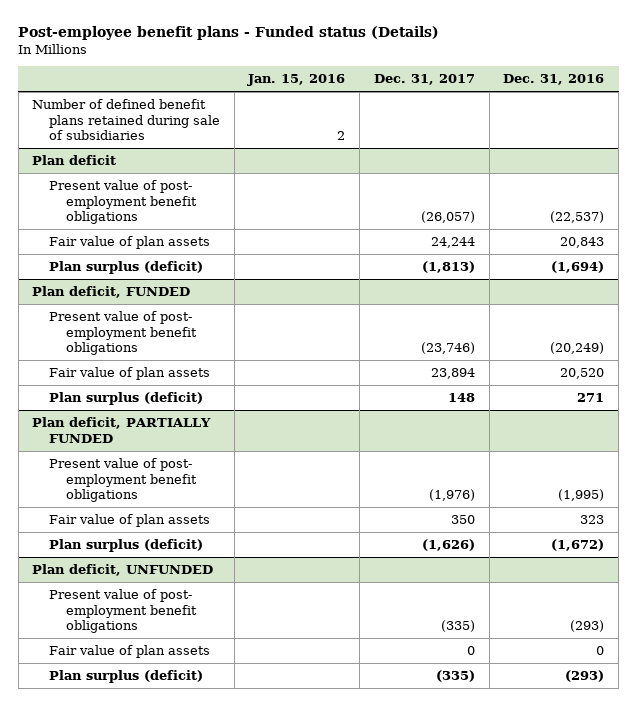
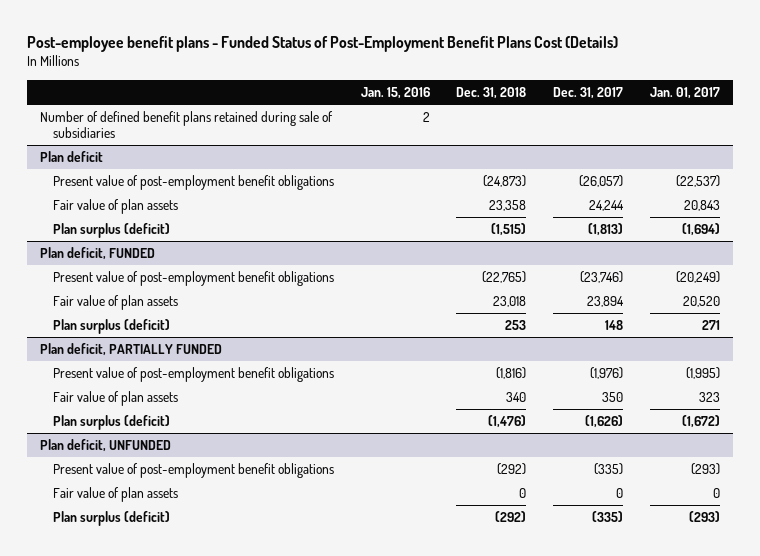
- Post-employee benefit plans - Funded status (Details)
+ Post-employee benefit plans - Funded Status of Post-Employment Benefit Plans Cost (Details)
- | Jan. 15, 2016 | Dec. 31, 2017 | Dec. 31, 2016
+ | Jan. 15, 2016 | Dec. 31, 2018 | Dec. 31, 2017 | Jan. 01, 2017
@ Plan deficit
- Present value of post- employment benefit obligations | | (26,057) | (22,537)
+ Present value of post-employment benefit obligations | | (24,873) | (26,057) | (22,537)
@ Plan deficit, FUNDED
- Present value of post- employment benefit obligations | | (23,746) | (20,249)
+ Present value of post-employment benefit obligations | | (22,765) | (23,746) | (20,249)
@ Plan deficit, PARTIALLY FUNDED
- Present value of post- employment benefit obligations | | (1,976) | (1,995)
+ Present value of post-employment benefit obligations | | (1,816) | (1,976) | (1,995)
@ Plan deficit, UNFUNDED
- Present value of post- employment benefit obligations | | (335) | (293)
+ Present value of post-employment benefit obligations | | (292) | (335) | (293)

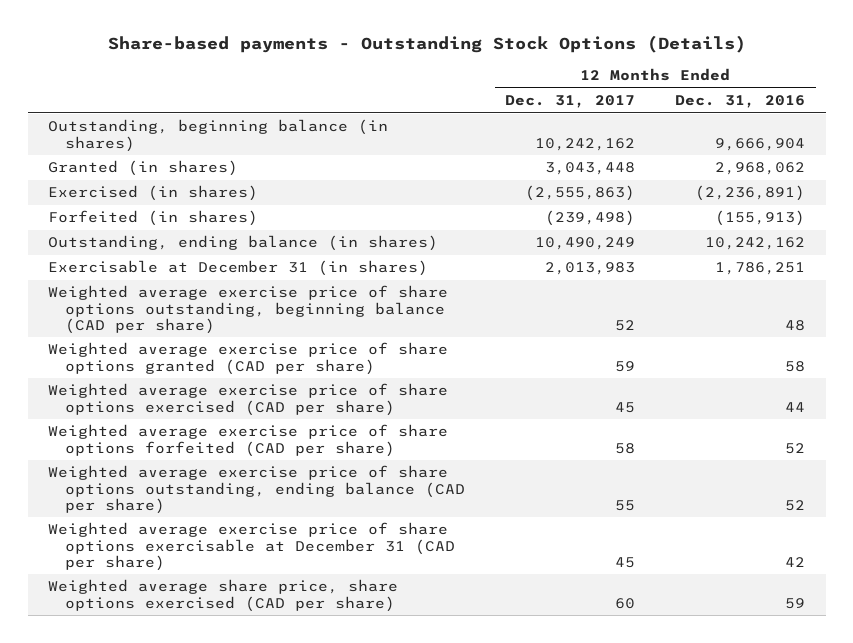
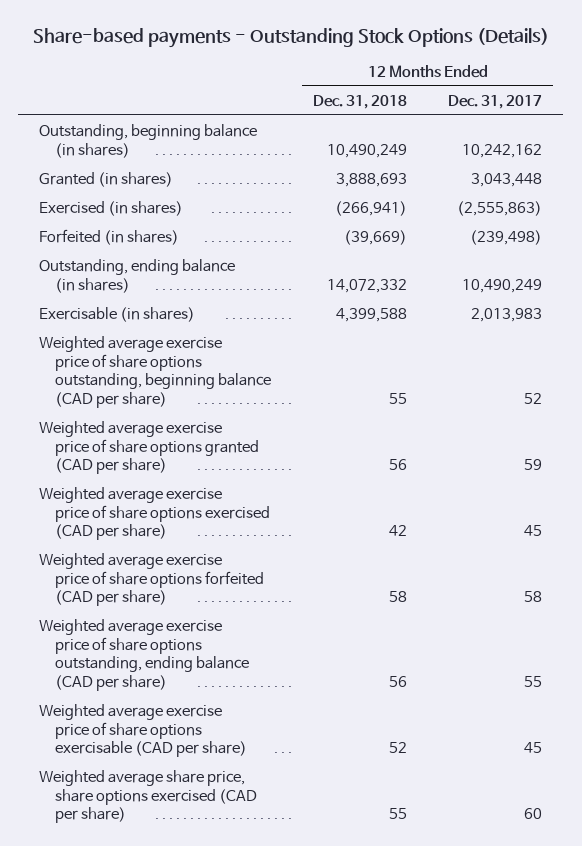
- | 12 Months Ended Dec. 31, 2017 | 12 Months Ended Dec. 31, 2016
+ | 12 Months Ended Dec. 31, 2018 | 12 Months Ended Dec. 31, 2017
- Exercisable at December 31 (in shares) | 2,013,983 | 1,786,251
+ Exercisable (in shares) | 4,399,588 | 2,013,983
- Weighted average exercise price of share options exercisable at December 31 (CAD per share) | 45 | 42
+ Weighted average exercise price of share options exercisable (CAD per share) | 52 | 45

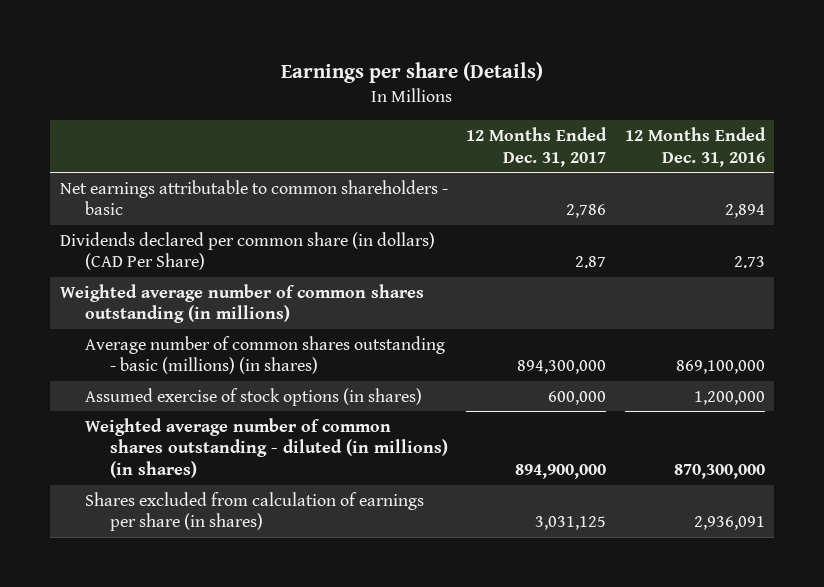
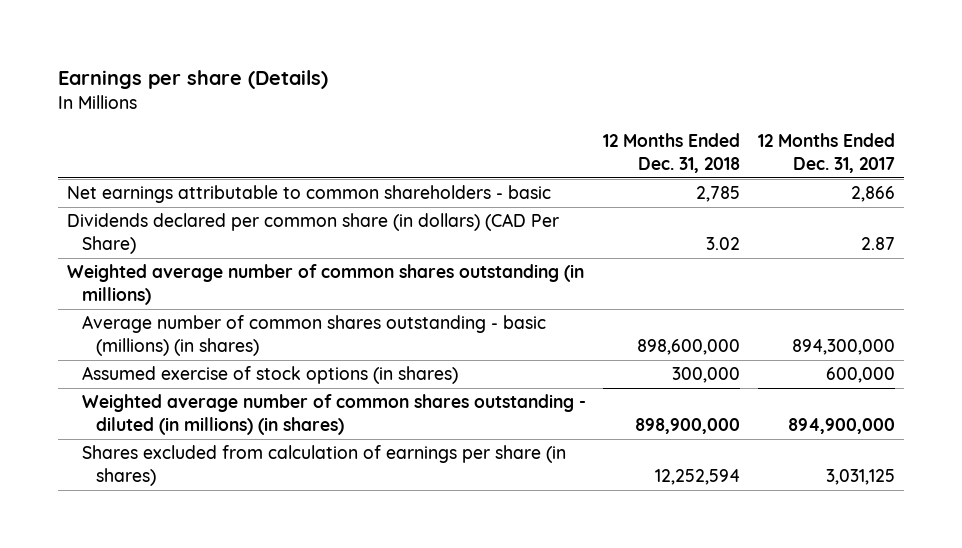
- | 12 Months Ended Dec. 31, 2017 | 12 Months Ended Dec. 31, 2016
+ | 12 Months Ended Dec. 31, 2018 | 12 Months Ended Dec. 31, 2017
- Net earnings attributable to common shareholders - basic | 2,786 | 2,894
+ Net earnings attributable to common shareholders - basic | 2,785 | 2,866

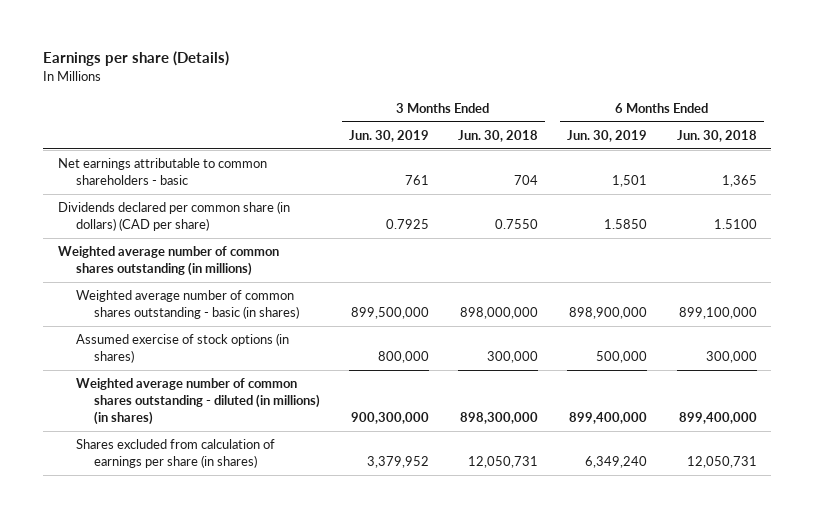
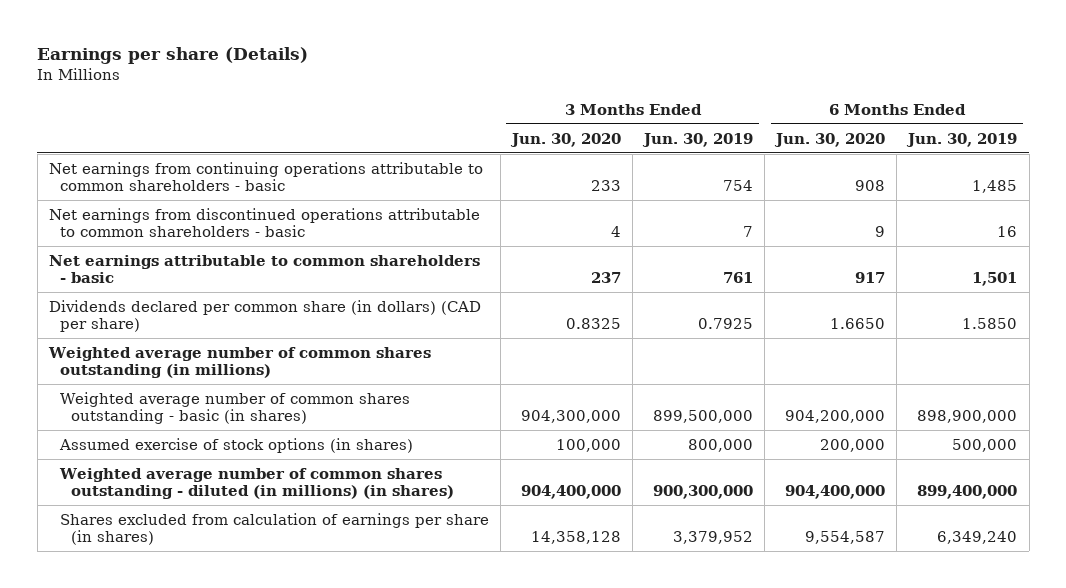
- | 3 Months Ended Jun. 30, 2019 | 3 Months Ended Jun. 30, 2018 | 6 Months Ended Jun. 30, 2019 | 6 Months Ended Jun. 30, 2018
+ | 3 Months Ended Jun. 30, 2020 | 3 Months Ended Jun. 30, 2019 | 6 Months Ended Jun. 30, 2020 | 6 Months Ended Jun. 30, 2019
+ Net earnings from continuing operations attributable to common shareholders - basic | 233 | 754 | 908 | 1,485
+ Net earnings from discontinued operations attributable to common shareholders - basic | 4 | 7 | 9 | 16

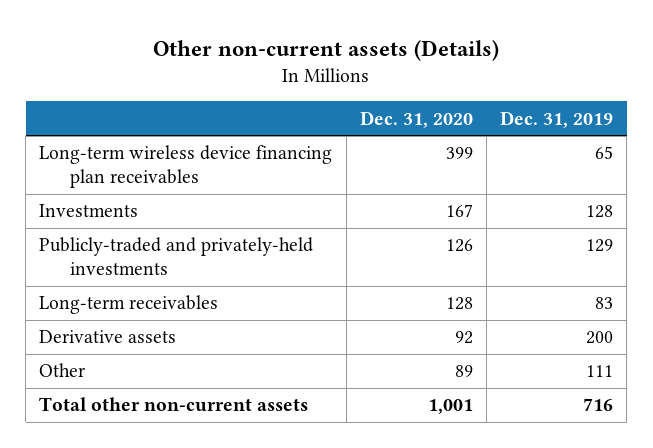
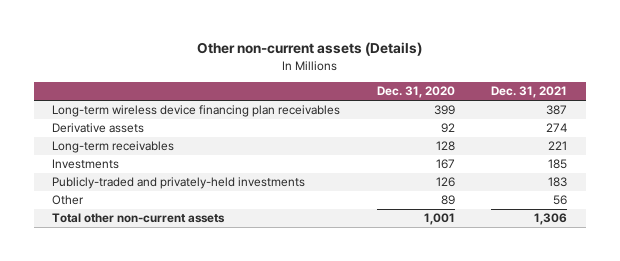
- | Dec. 31, 2020 | Dec. 31, 2019
+ | Dec. 31, 2020 | Dec. 31, 2021
moved up: Derivative assets | 92 | 274
moved up: Long-term receivables | 128 | 221

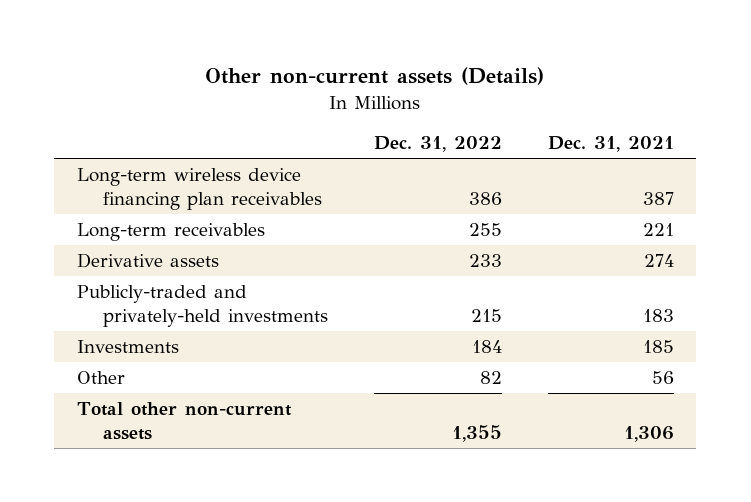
- | Dec. 31, 2020 | Dec. 31, 2021
+ | Dec. 31, 2022 | Dec. 31, 2021
moved down: Derivative assets | 233 | 274
moved down: Investments | 184 | 185

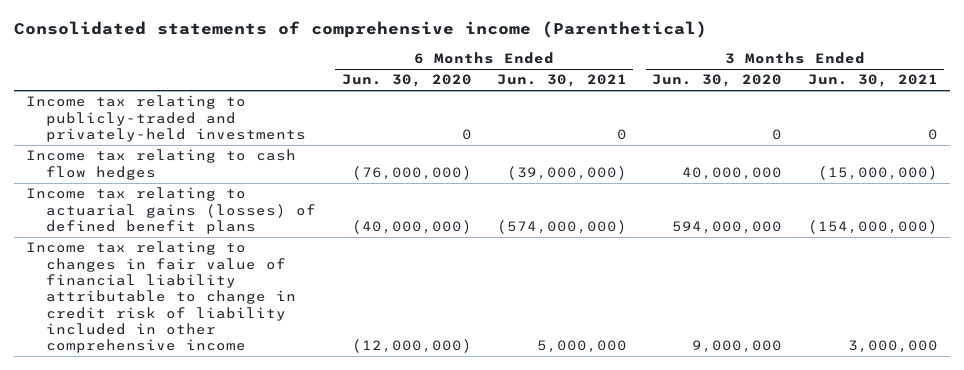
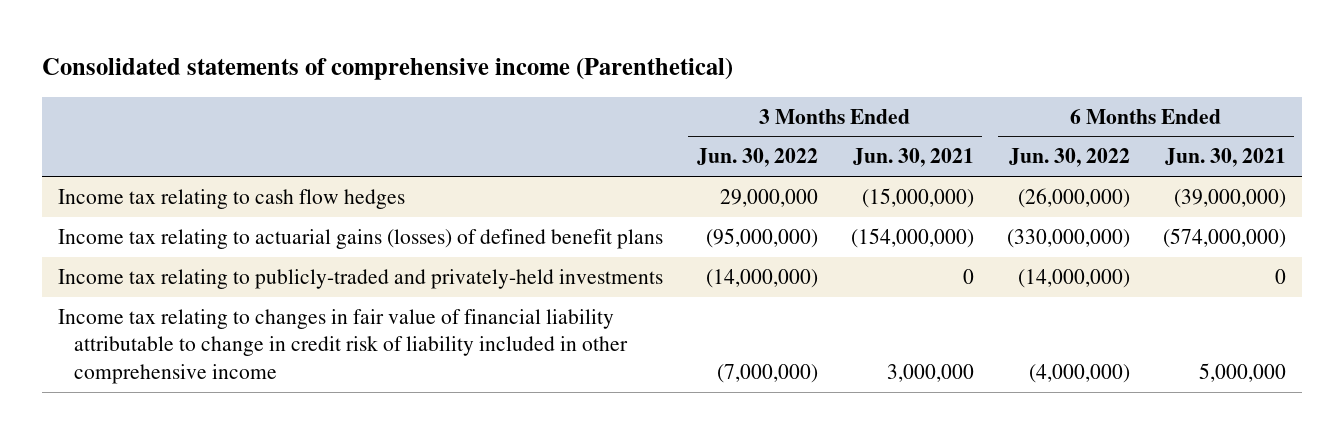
- | 6 Months Ended Jun. 30, 2020 | 6 Months Ended Jun. 30, 2021 | 3 Months Ended Jun. 30, 2020 | 3 Months Ended Jun. 30, 2021
+ | 3 Months Ended Jun. 30, 2022 | 3 Months Ended Jun. 30, 2021 | 6 Months Ended Jun. 30, 2022 | 6 Months Ended Jun. 30, 2021
moved down: Income tax relating to publicly-traded and privately-held investments | (14,000,000) | 0 | (14,000,000) | 0

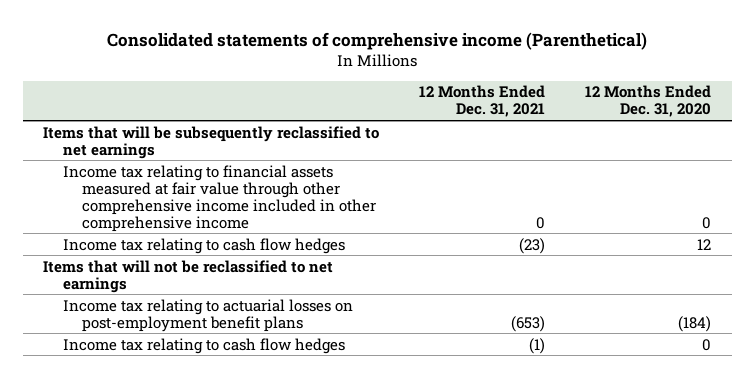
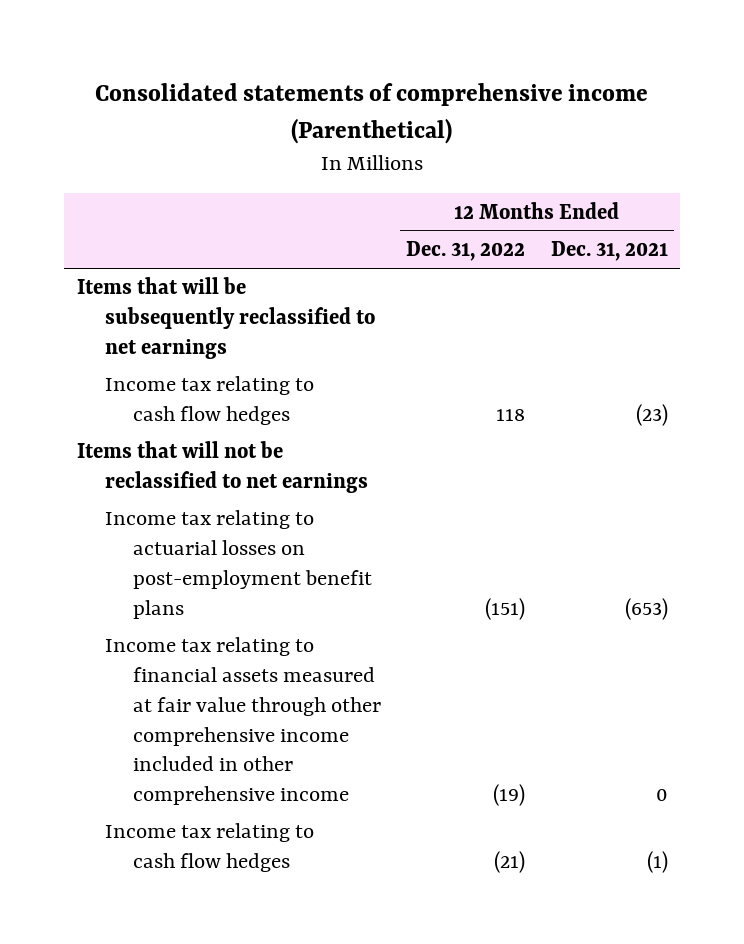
- | 12 Months Ended Dec. 31, 2021 | 12 Months Ended Dec. 31, 2020
+ | 12 Months Ended Dec. 31, 2022 | 12 Months Ended Dec. 31, 2021
moved down: Income tax relating to financial assets measured at fair value through other comprehensive income included in other comprehensive income | (19) | 0

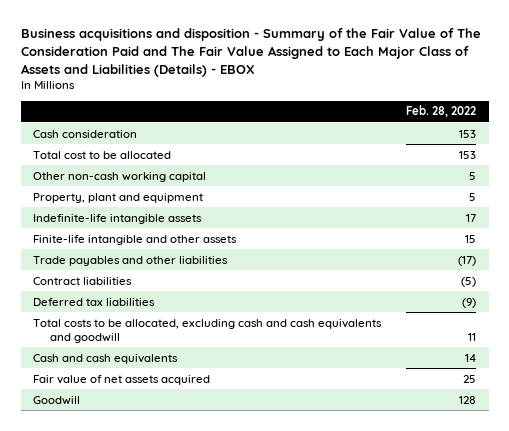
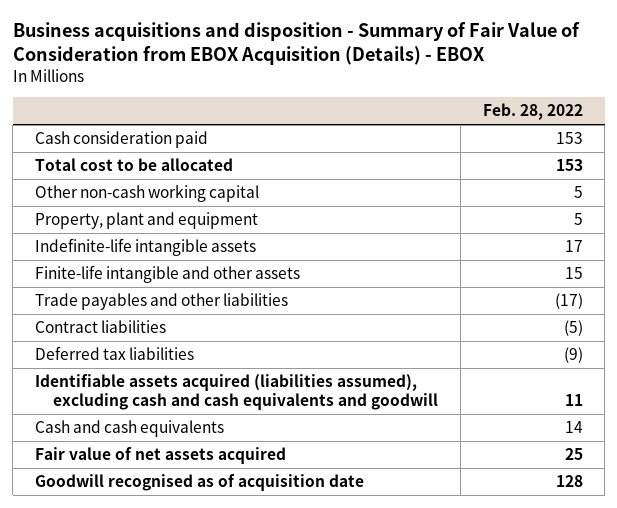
- Business acquisitions and disposition - Summary of the Fair Value of The Consideration Paid and The Fair Value Assigned to Each Major Class of Assets and Liabilities (Details) - EBOX
+ Business acquisitions and disposition - Summary of Fair Value of Consideration from EBOX Acquisition (Details) - EBOX
- Cash consideration | 153
+ Cash consideration paid | 153
- Total costs to be allocated, excluding cash and cash equivalents and goodwill | 11
+ Identifiable assets acquired (liabilities assumed), excluding cash and cash equivalents and goodwill | 11
- Goodwill | 128
+ Goodwill recognised as of acquisition date | 128

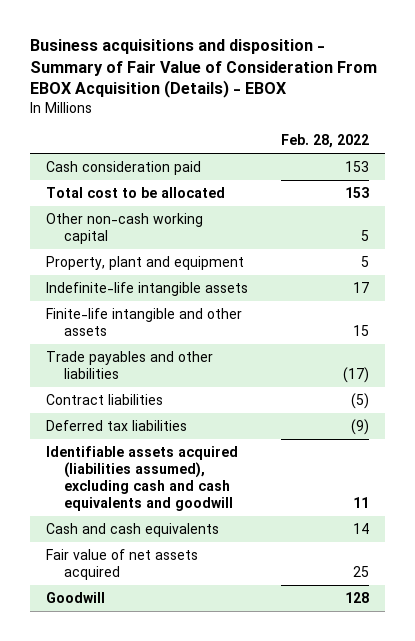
- Business acquisitions and disposition - Summary of Fair Value of Consideration from EBOX Acquisition (Details) - EBOX
+ Business acquisitions and disposition - Summary of Fair Value of Consideration From EBOX Acquisition (Details) - EBOX
- Goodwill recognised as of acquisition date | 128
+ Goodwill | 128

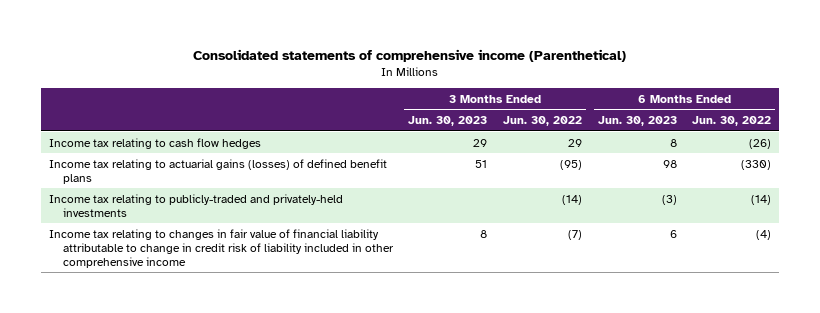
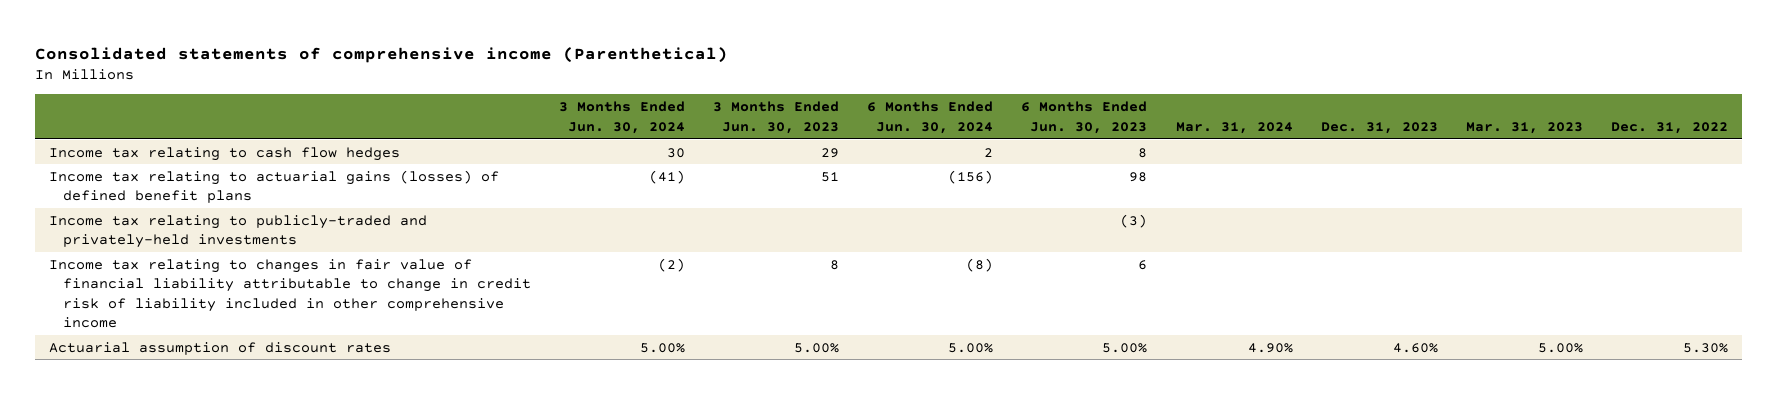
- | 3 Months Ended Jun. 30, 2023 | 3 Months Ended Jun. 30, 2022 | 6 Months Ended Jun. 30, 2023 | 6 Months Ended Jun. 30, 2022
+ | 3 Months Ended Jun. 30, 2024 | 3 Months Ended Jun. 30, 2023 | 6 Months Ended Jun. 30, 2024 | 6 Months Ended Jun. 30, 2023 | Mar. 31, 2024 | Dec. 31, 2023 | Mar. 31, 2023 | Dec. 31, 2022
+ Actuarial assumption of discount rates | 5.00% | 5.00% | 5.00% | 5.00% | 4.90% | 4.60% | 5.00% | 5.30%

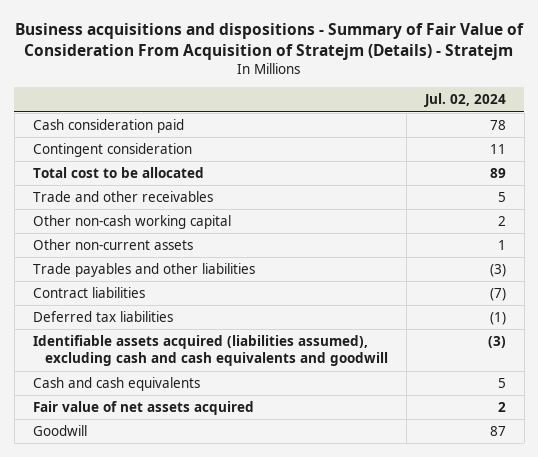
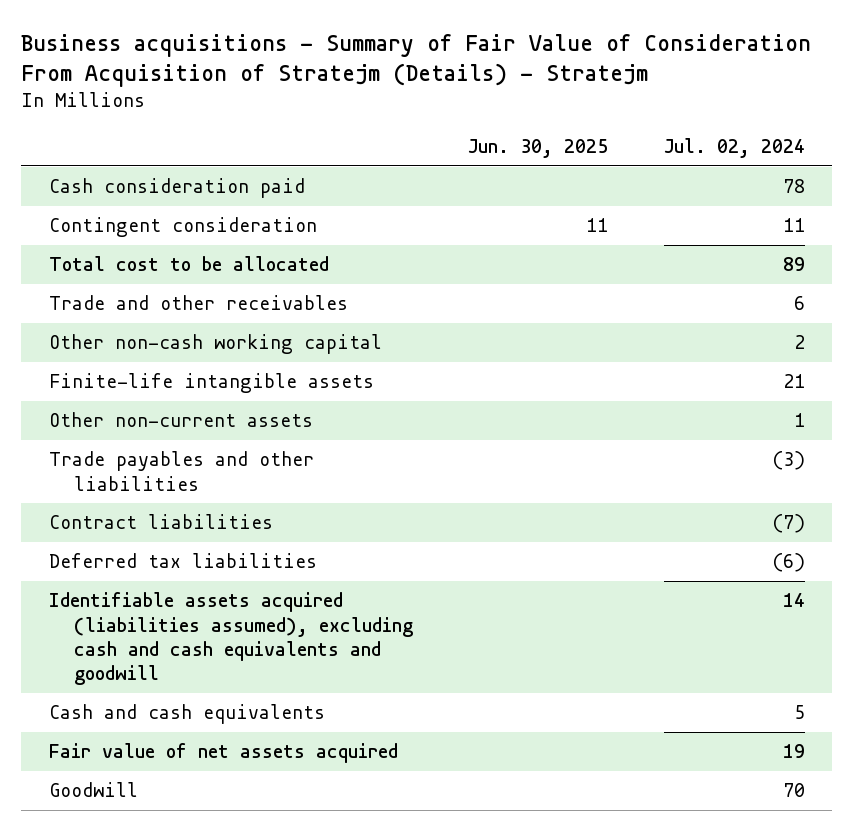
- Business acquisitions and dispositions - Summary of Fair Value of Consideration From Acquisition of Stratejm (Details) - Stratejm
+ Business acquisitions - Summary of Fair Value of Consideration From Acquisition of Stratejm (Details) - Stratejm
- | Jul. 02, 2024
+ | Jun. 30, 2025 | Jul. 02, 2024
- Trade and other receivables | 5
+ Trade and other receivables | | 6
+ Finite-life intangible assets | | 21
- Deferred tax liabilities | (1)
- Identifiable assets acquired (liabilities assumed), excluding cash and cash equivalents and goodwill | (3)
+ Deferred tax liabilities | | (6)
+ Identifiable assets acquired (liabilities assumed), excluding cash and cash equivalents and goodwill | | 14
- Fair value of net assets acquired | 2
- Goodwill | 87
+ Fair value of net assets acquired | | 19
+ Goodwill | | 70

